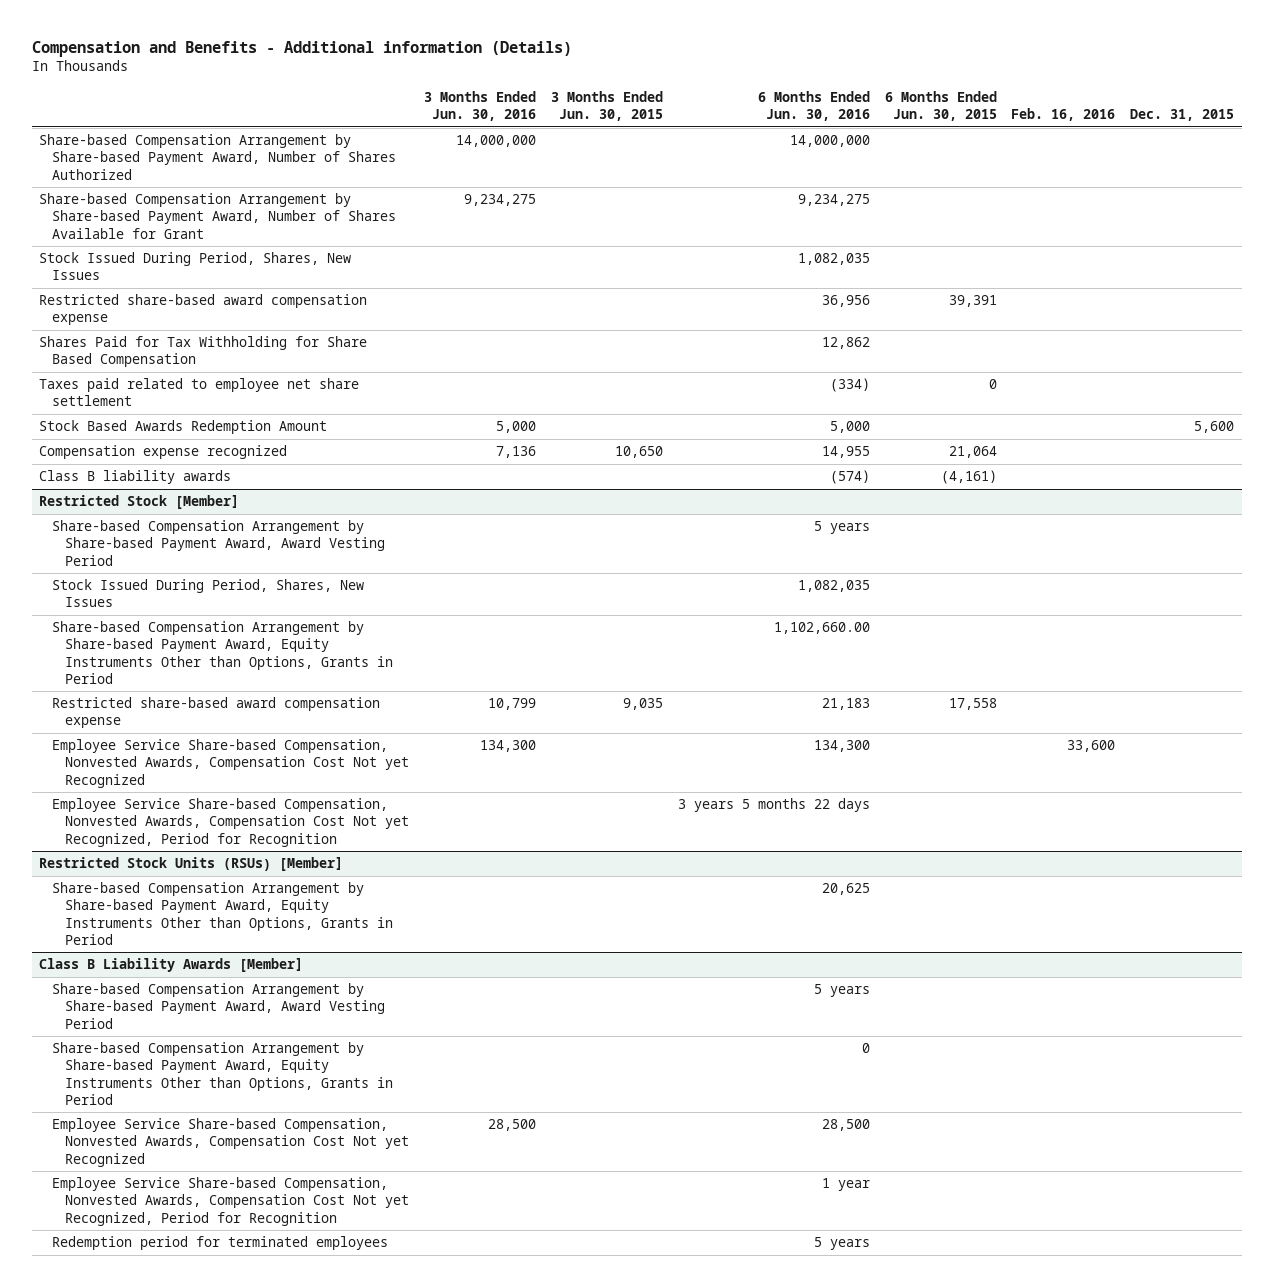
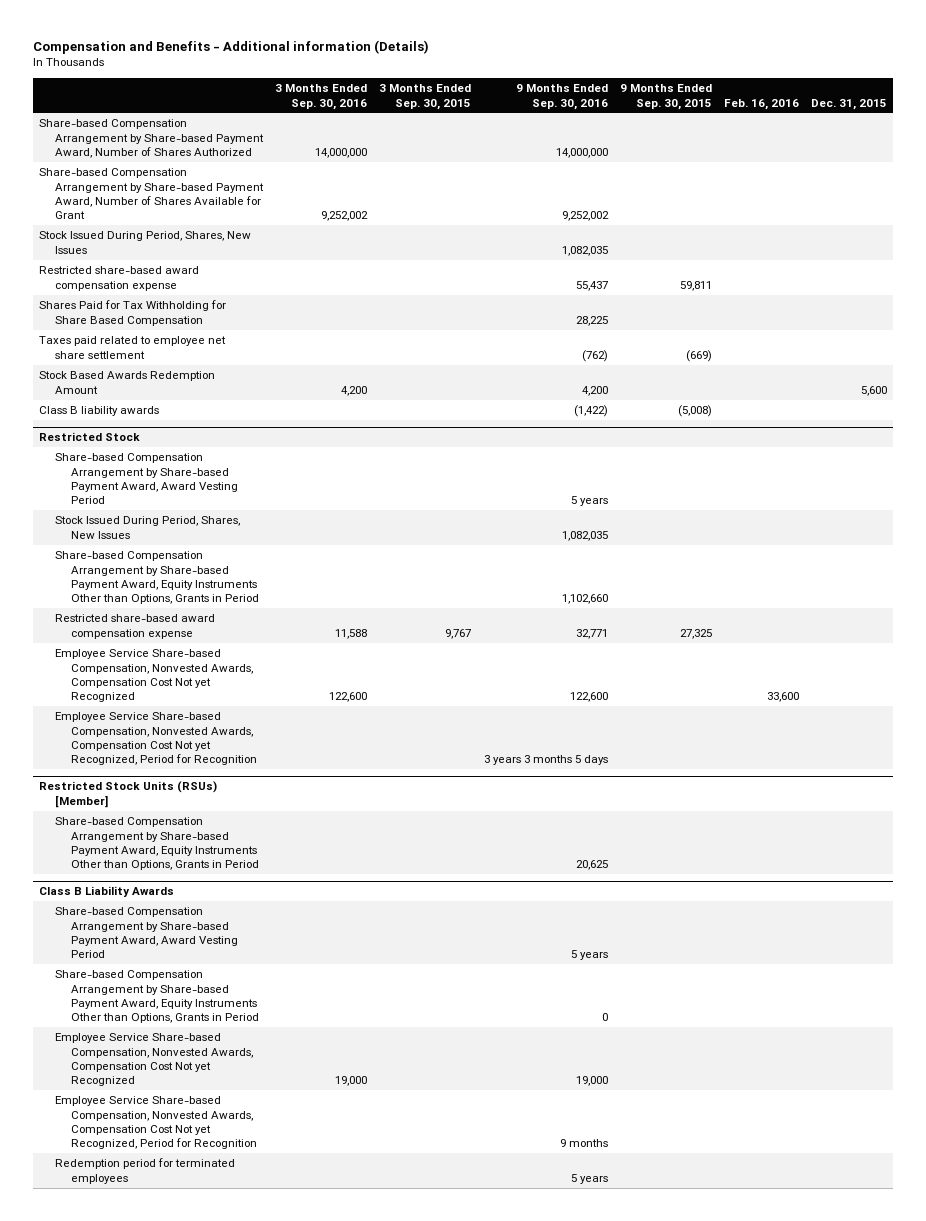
- | 3 Months Ended Jun. 30, 2016 | 3 Months Ended Jun. 30, 2015 | 6 Months Ended Jun. 30, 2016 | 6 Months Ended Jun. 30, 2015 | Feb. 16, 2016 | Dec. 31, 2015
+ | 3 Months Ended Sep. 30, 2016 | 3 Months Ended Sep. 30, 2015 | 9 Months Ended Sep. 30, 2016 | 9 Months Ended Sep. 30, 2015 | Feb. 16, 2016 | Dec. 31, 2015
- Compensation expense recognized | 7,136 | 10,650 | 14,955 | 21,064 | |
- Restricted Stock [Member]
+ Restricted Stock
- Class B Liability Awards [Member]
+ Class B Liability Awards

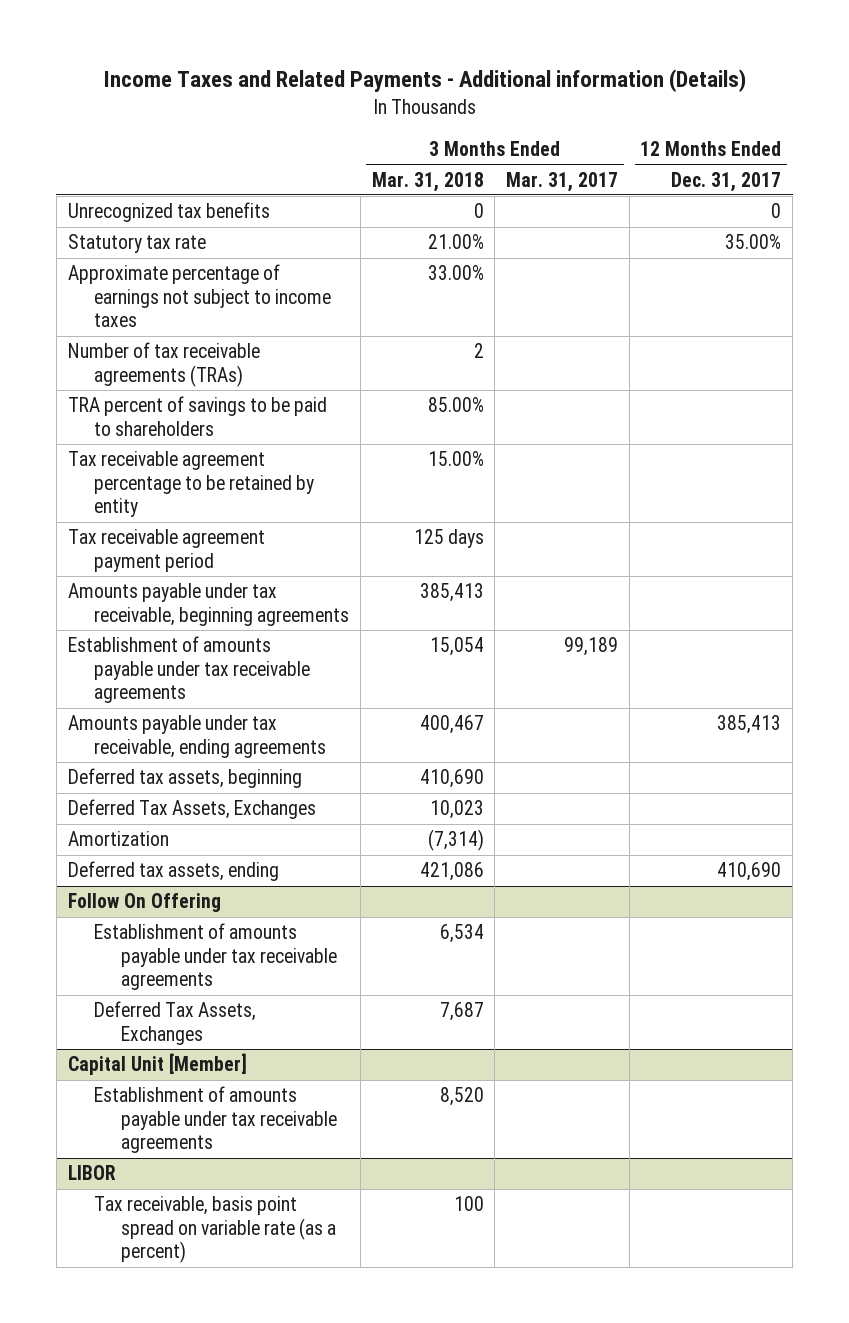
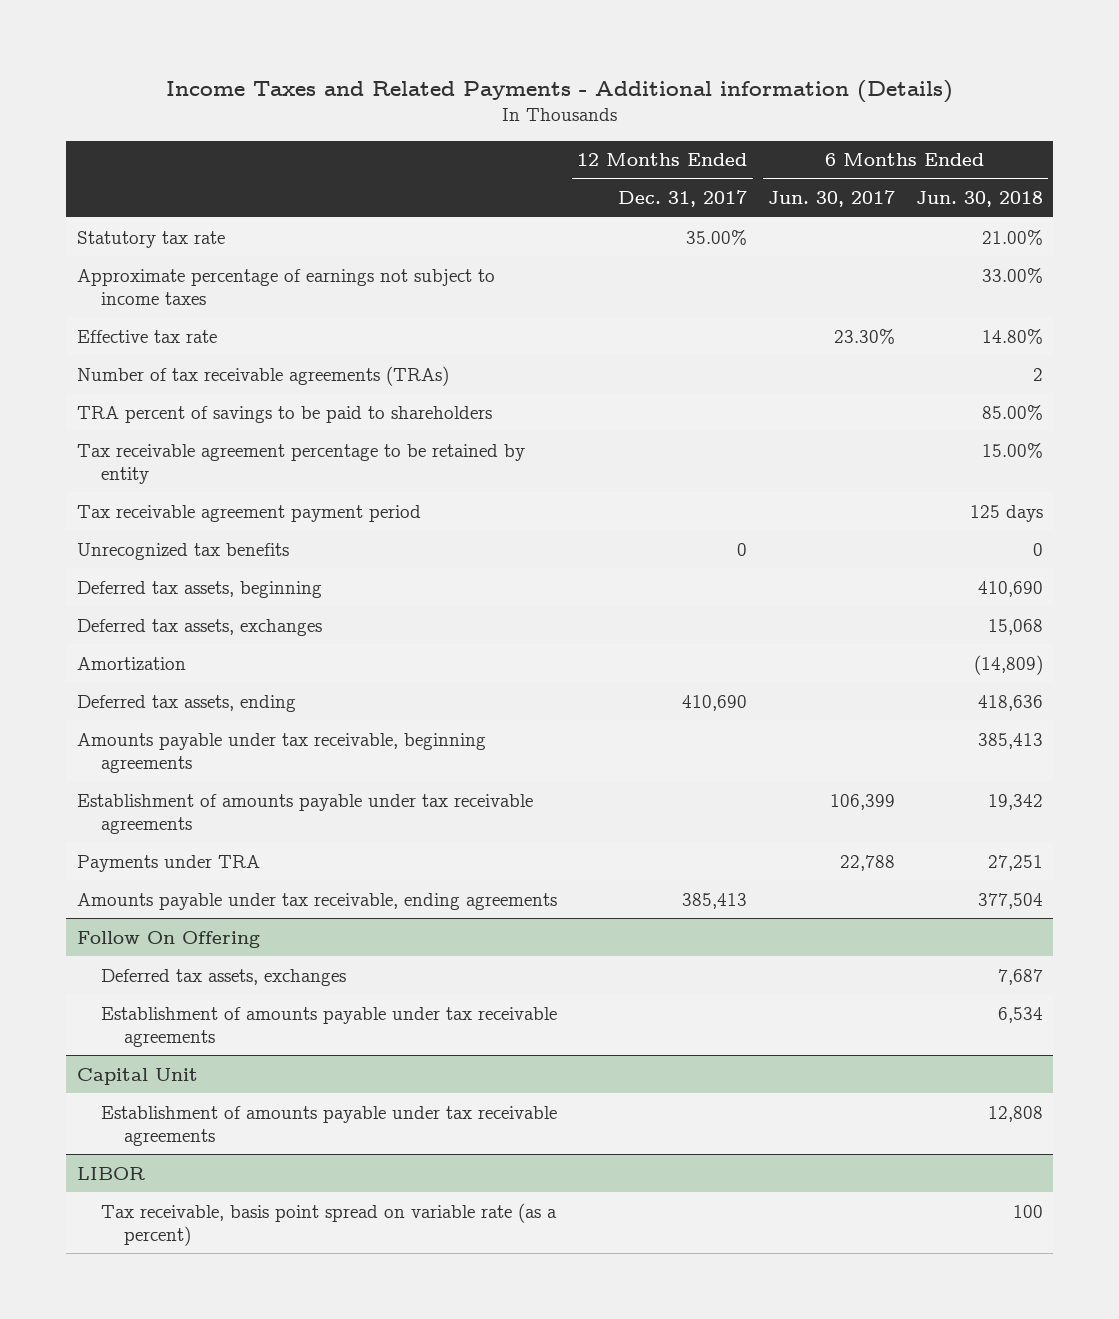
- | 3 Months Ended Mar. 31, 2018 | 3 Months Ended Mar. 31, 2017 | 12 Months Ended Dec. 31, 2017
+ | 12 Months Ended Dec. 31, 2017 | 6 Months Ended Jun. 30, 2017 | 6 Months Ended Jun. 30, 2018
+ Effective tax rate | | 23.30% | 14.80%
moved down: Unrecognized tax benefits | 0 | | 0
- Deferred Tax Assets, Exchanges | 10,023 | |
+ Deferred tax assets, exchanges | | | 15,068
moved down: Amounts payable under tax receivable, beginning agreements | | | 385,413
moved down: Establishment of amounts payable under tax receivable agreements | | 106,399 | 19,342
+ Payments under TRA | | 22,788 | 27,251
moved down: Amounts payable under tax receivable, ending agreements | 385,413 | | 377,504
@ Follow On Offering
+ Deferred tax assets, exchanges | | | 7,687
- Deferred Tax Assets, Exchanges | 7,687 | |
- Capital Unit [Member]
+ Capital Unit

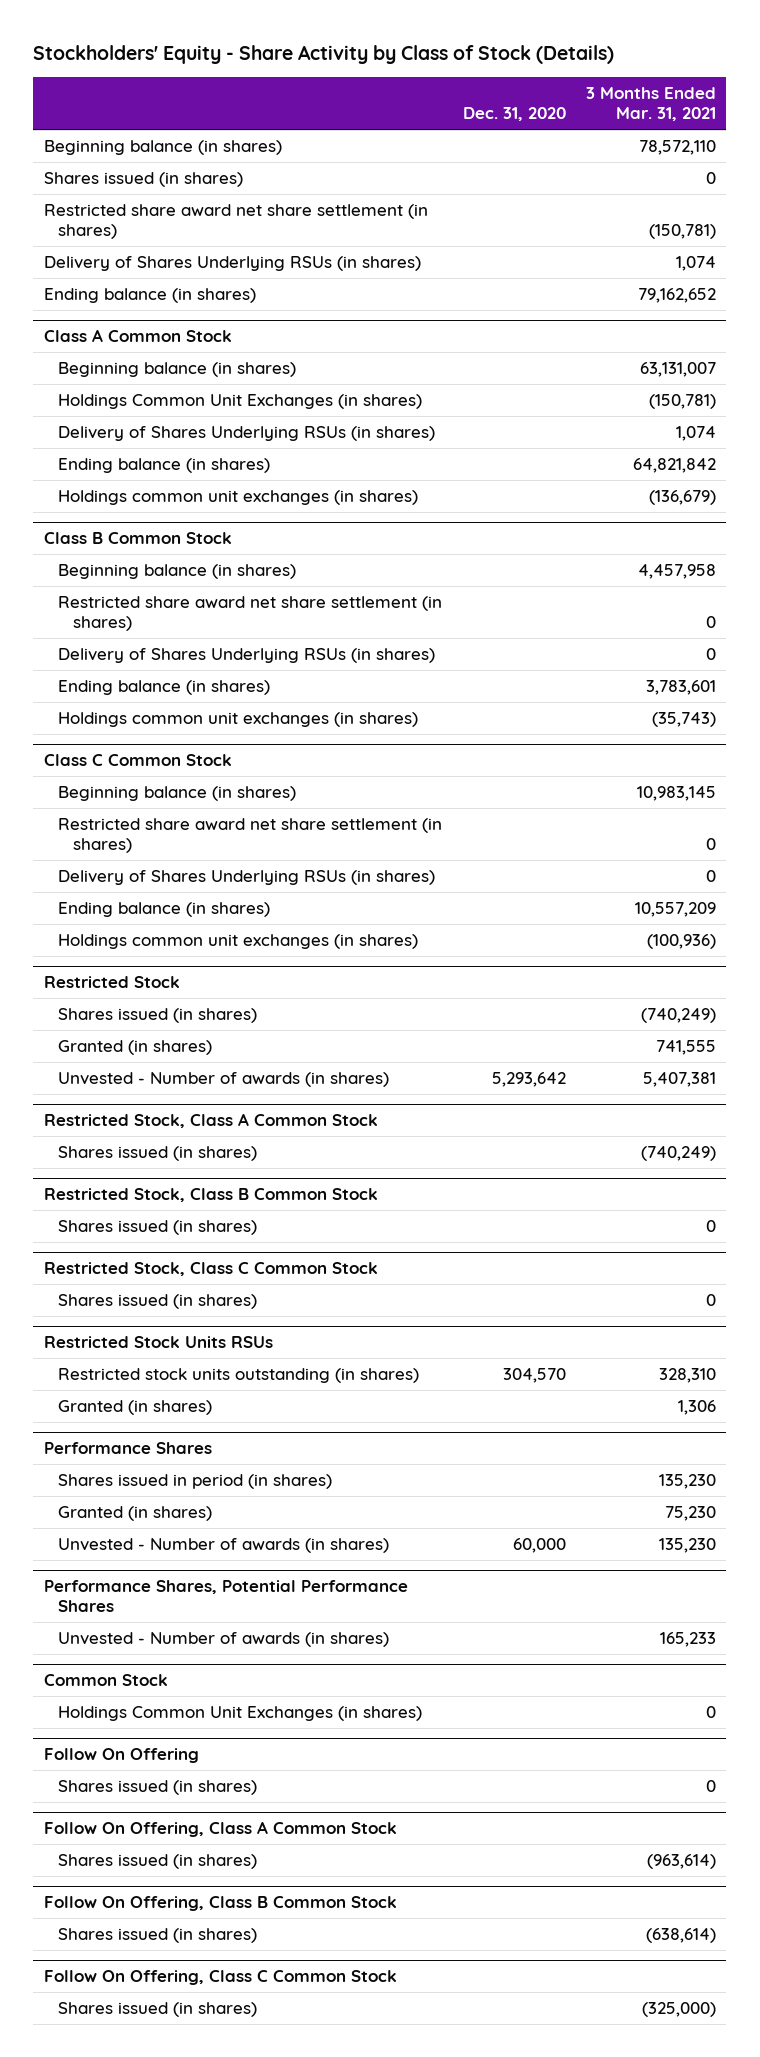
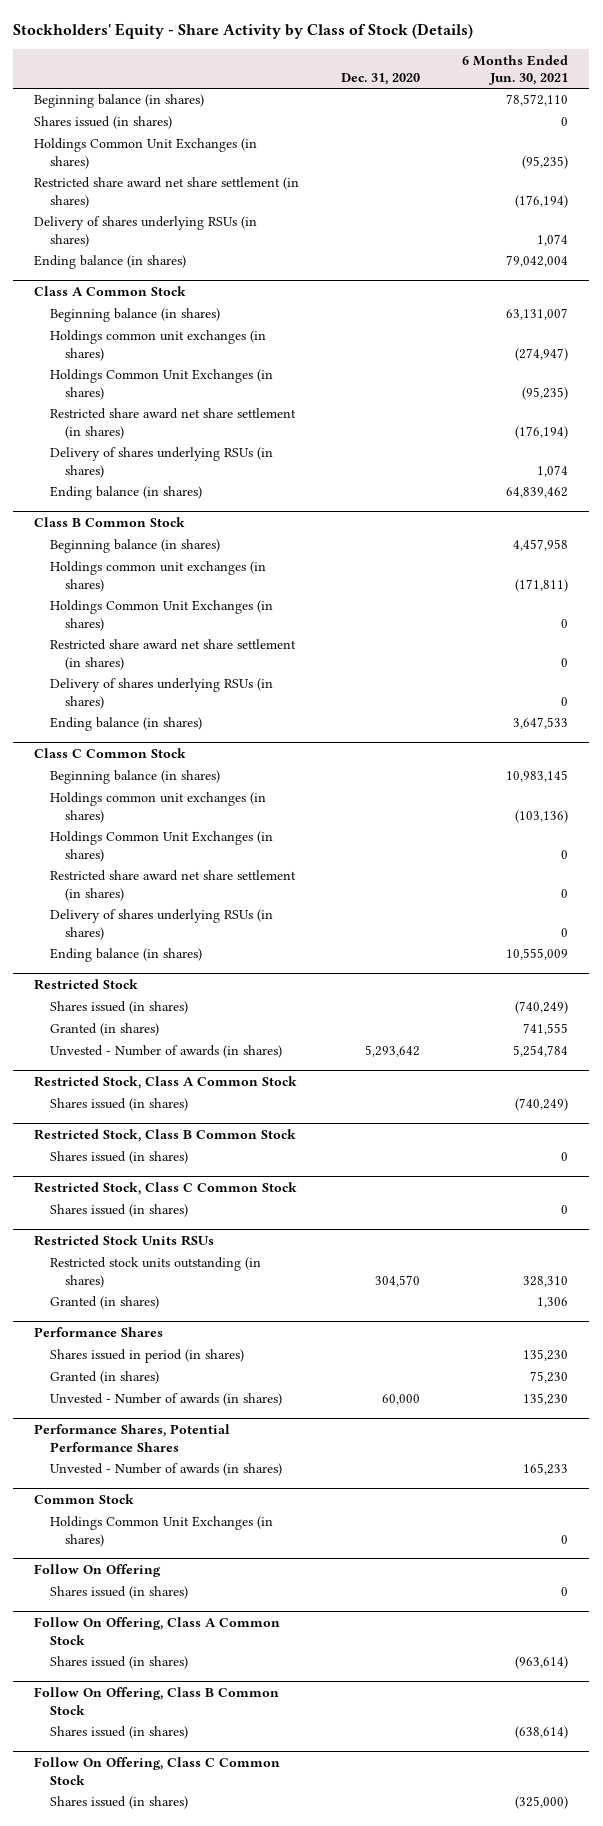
- | Dec. 31, 2020 | 3 Months Ended Mar. 31, 2021
+ | Dec. 31, 2020 | 6 Months Ended Jun. 30, 2021
+ Holdings Common Unit Exchanges (in shares) | | (95,235)
- Delivery of Shares Underlying RSUs (in shares) | | 1,074
+ Delivery of shares underlying RSUs (in shares) | | 1,074
@ Class A Common Stock
moved up: Holdings common unit exchanges (in shares) | | (274,947)
- Delivery of Shares Underlying RSUs (in shares) | | 1,074
+ Restricted share award net share settlement (in shares) | | (176,194)
+ Delivery of shares underlying RSUs (in shares) | | 1,074
@ Class B Common Stock
moved up: Holdings common unit exchanges (in shares) | | (171,811)
+ Holdings Common Unit Exchanges (in shares) | | 0
- Delivery of Shares Underlying RSUs (in shares) | | 0
+ Delivery of shares underlying RSUs (in shares) | | 0
@ Class C Common Stock
moved up: Holdings common unit exchanges (in shares) | | (103,136)
+ Holdings Common Unit Exchanges (in shares) | | 0
- Delivery of Shares Underlying RSUs (in shares) | | 0
+ Delivery of shares underlying RSUs (in shares) | | 0

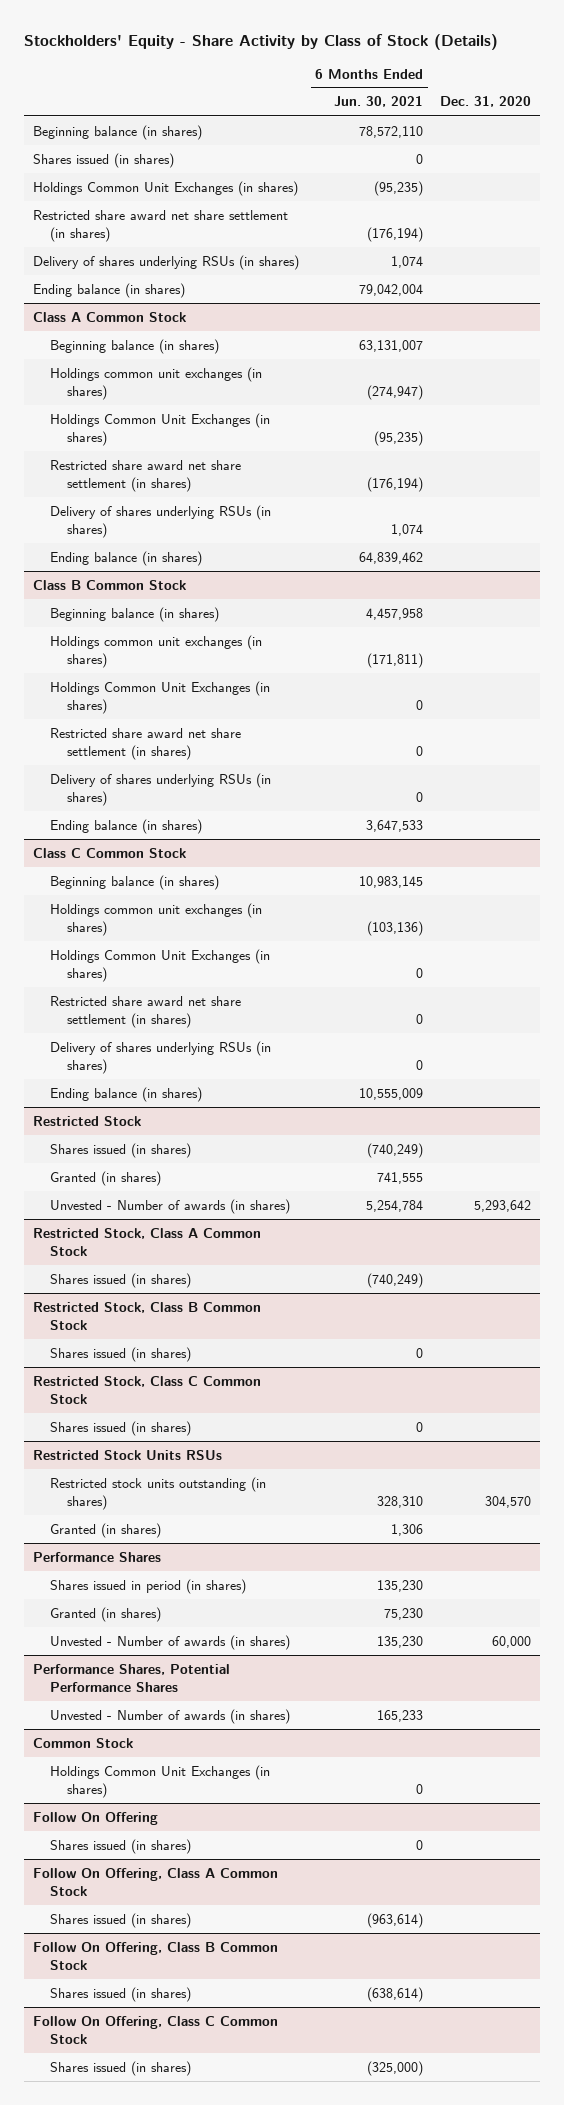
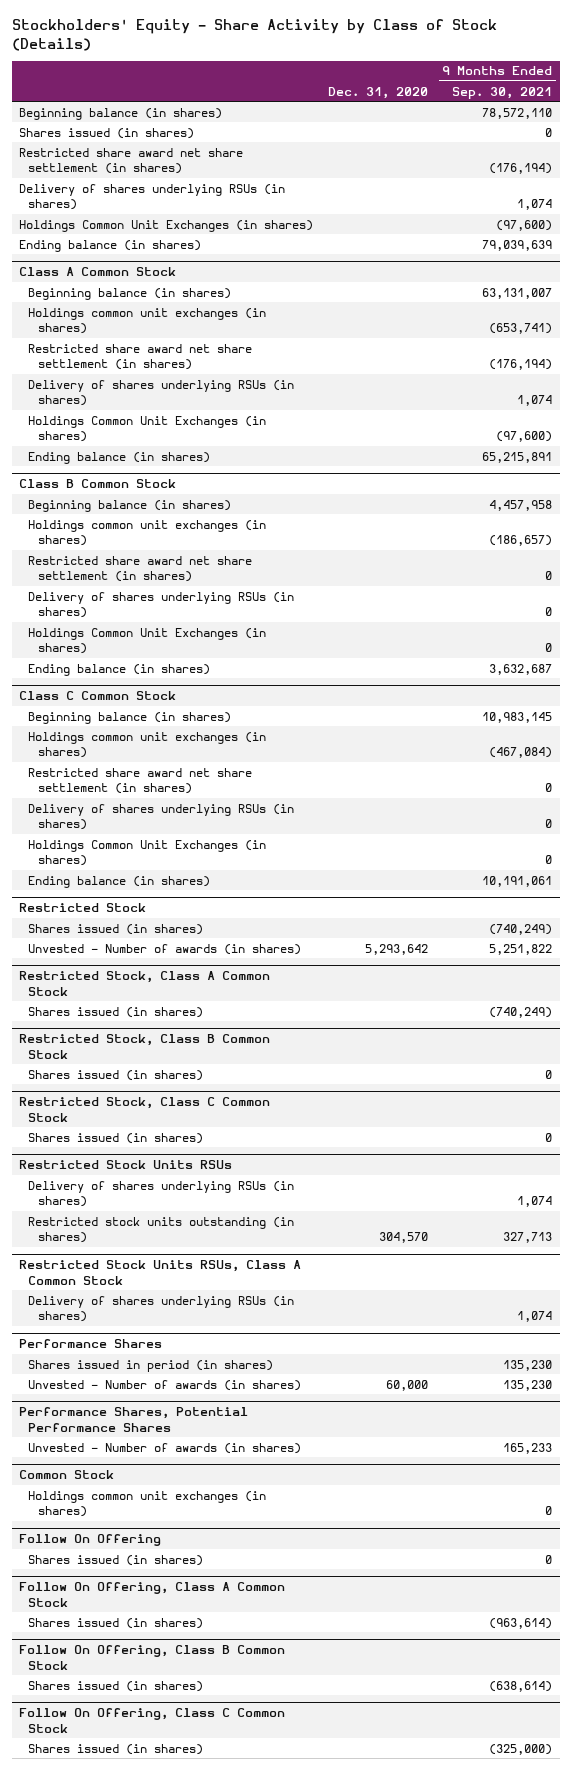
- | 6 Months Ended Jun. 30, 2021 | Dec. 31, 2020
+ | Dec. 31, 2020 | 9 Months Ended Sep. 30, 2021
moved down: Holdings Common Unit Exchanges (in shares) | | (97,600)
@ Class A Common Stock
moved down: Holdings Common Unit Exchanges (in shares) | | (97,600)
@ Class B Common Stock
moved down: Holdings Common Unit Exchanges (in shares) | | 0
@ Class C Common Stock
moved down: Holdings Common Unit Exchanges (in shares) | | 0
@ Restricted Stock
- Granted (in shares) | 741,555 |
@ Restricted Stock Units RSUs
+ Delivery of shares underlying RSUs (in shares) | | 1,074
- Granted (in shares) | 1,306 |
+ Restricted Stock Units RSUs, Class A Common Stock
+ Delivery of shares underlying RSUs (in shares) | | 1,074
@ Performance Shares
- Granted (in shares) | 75,230 |
@ Common Stock
- Holdings Common Unit Exchanges (in shares) | 0 |
+ Holdings common unit exchanges (in shares) | | 0

